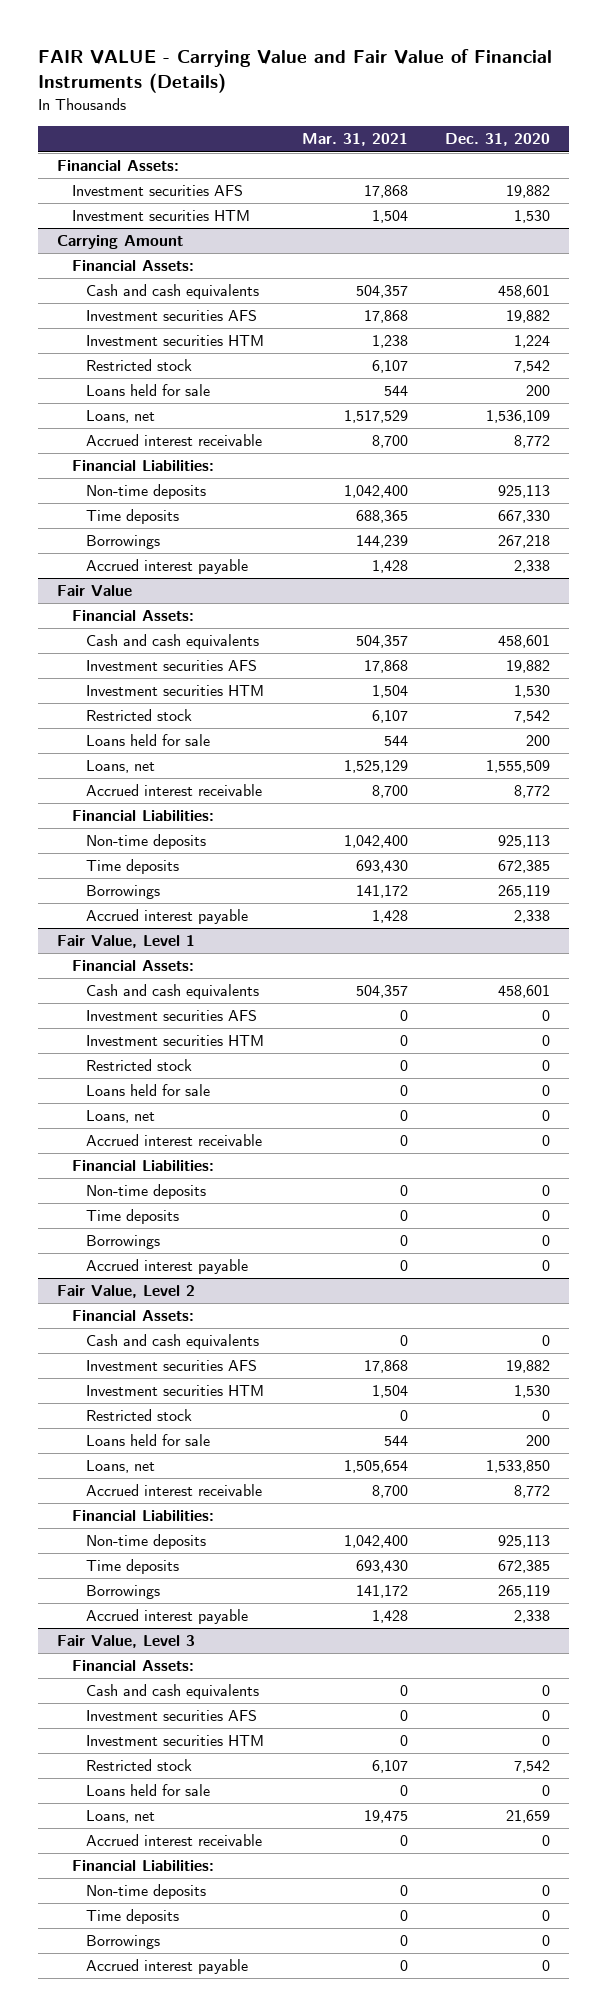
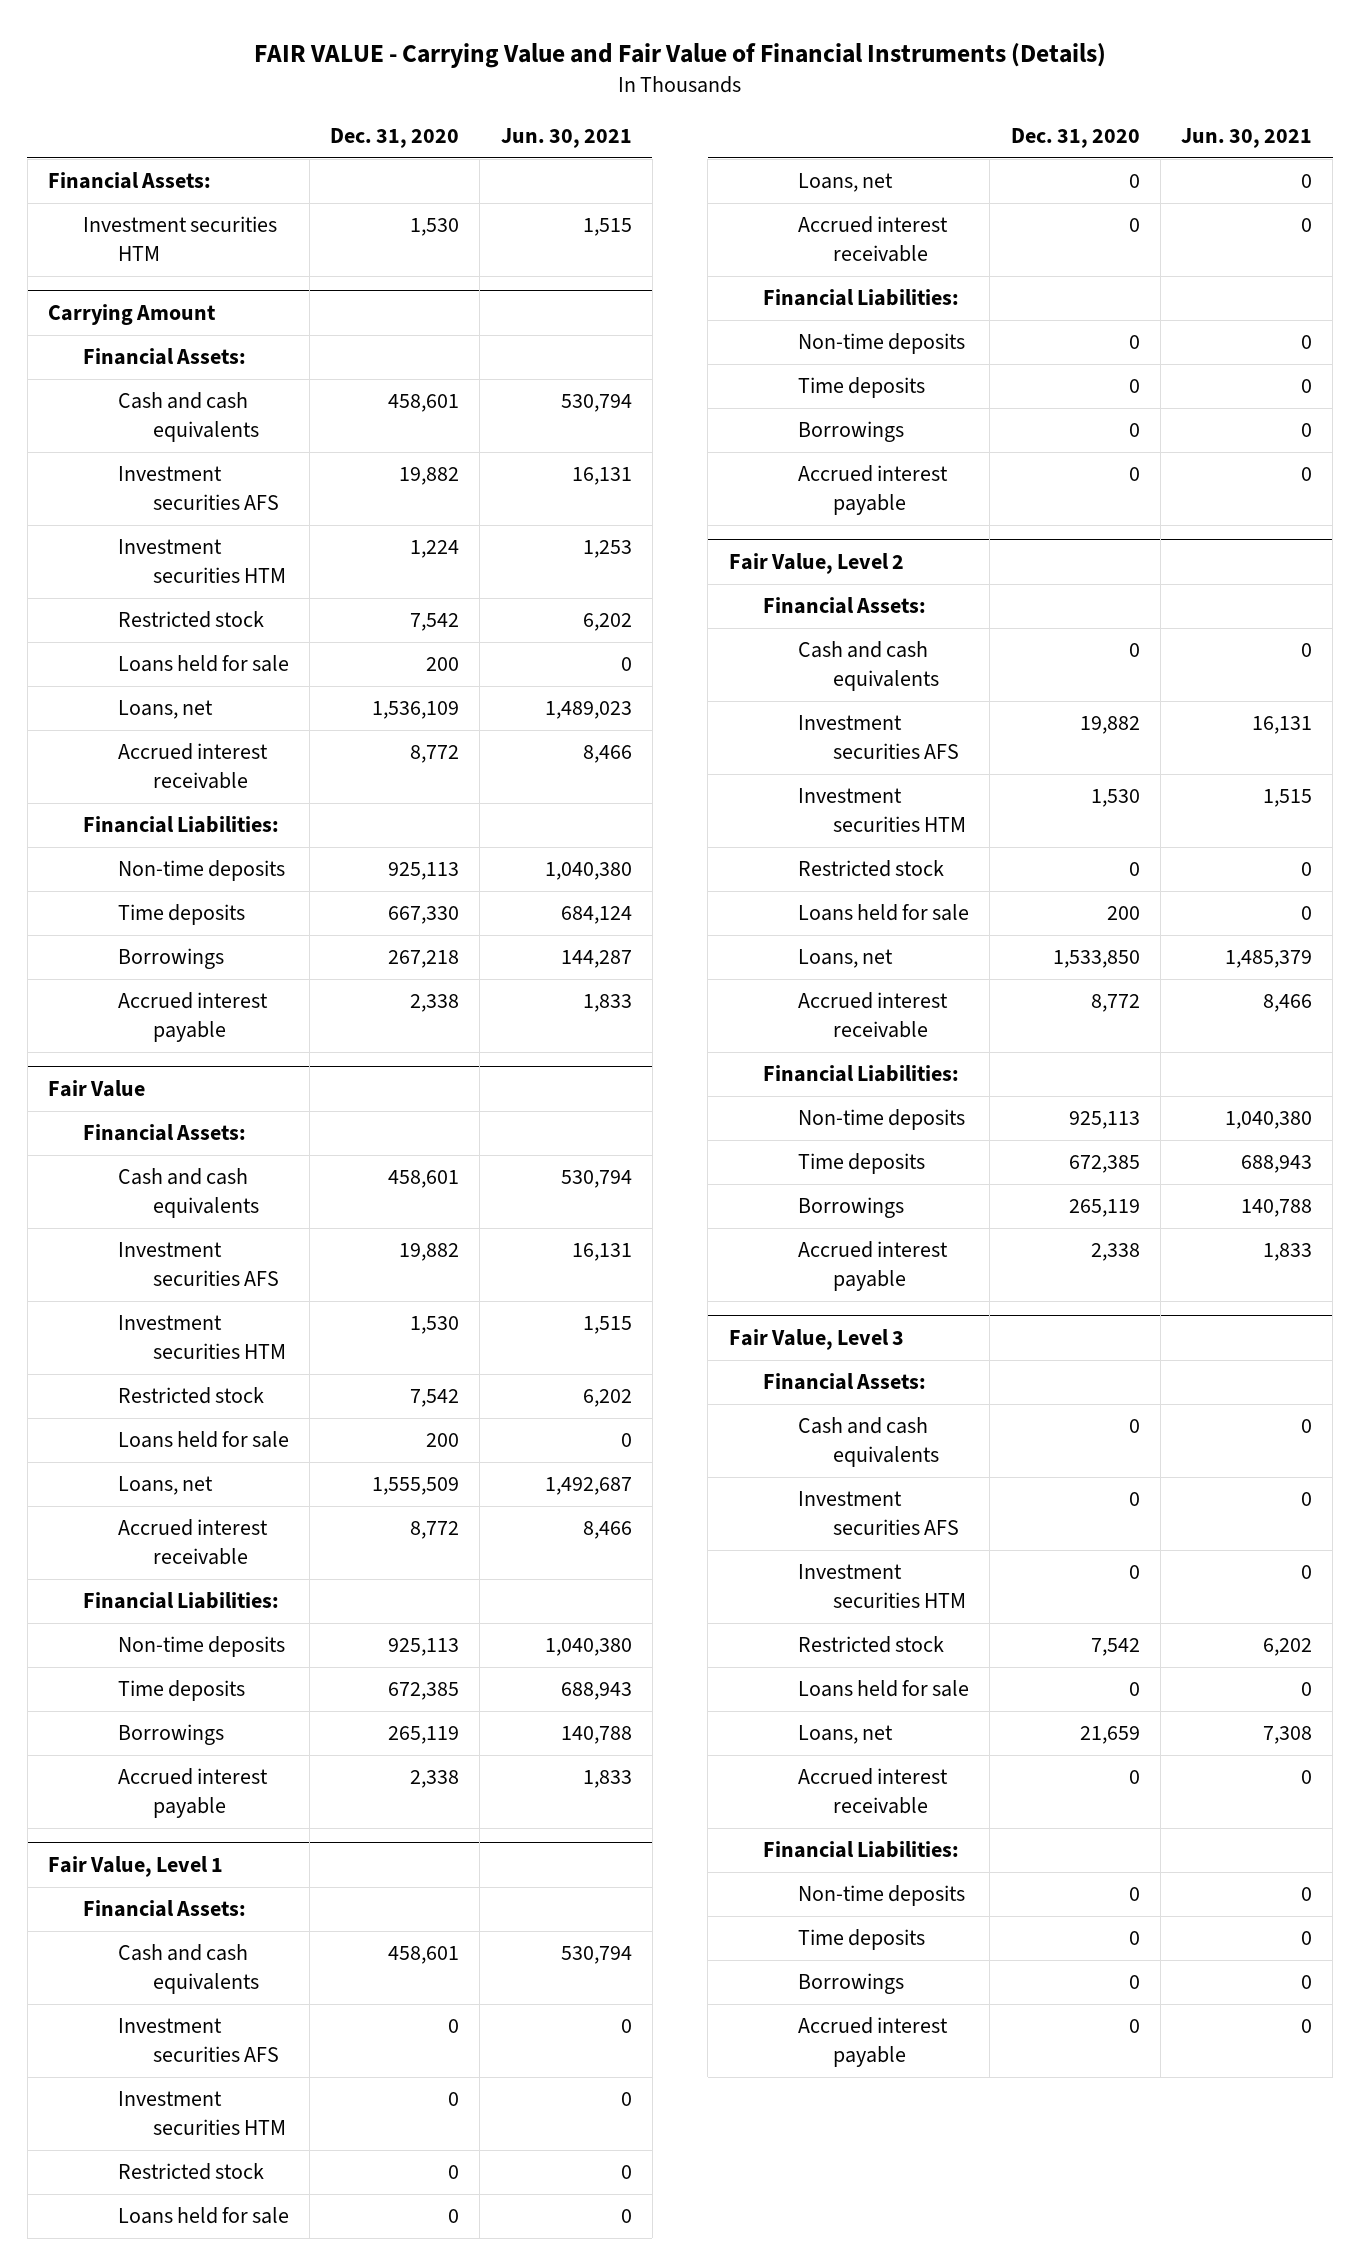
- | Mar. 31, 2021 | Dec. 31, 2020
+ | Dec. 31, 2020 | Jun. 30, 2021
- Investment securities AFS | 17,868 | 19,882

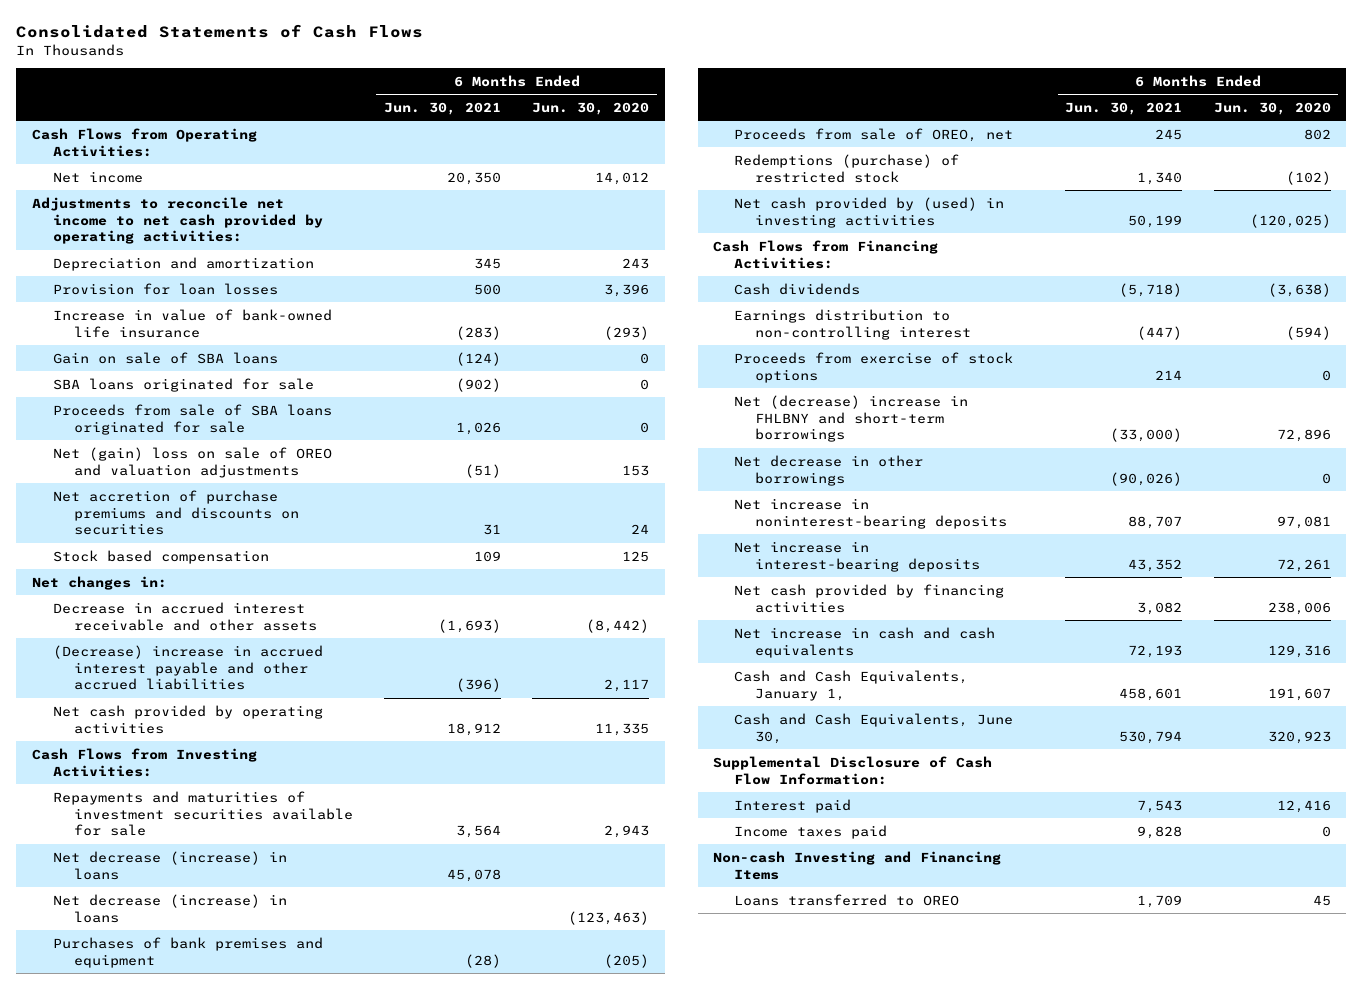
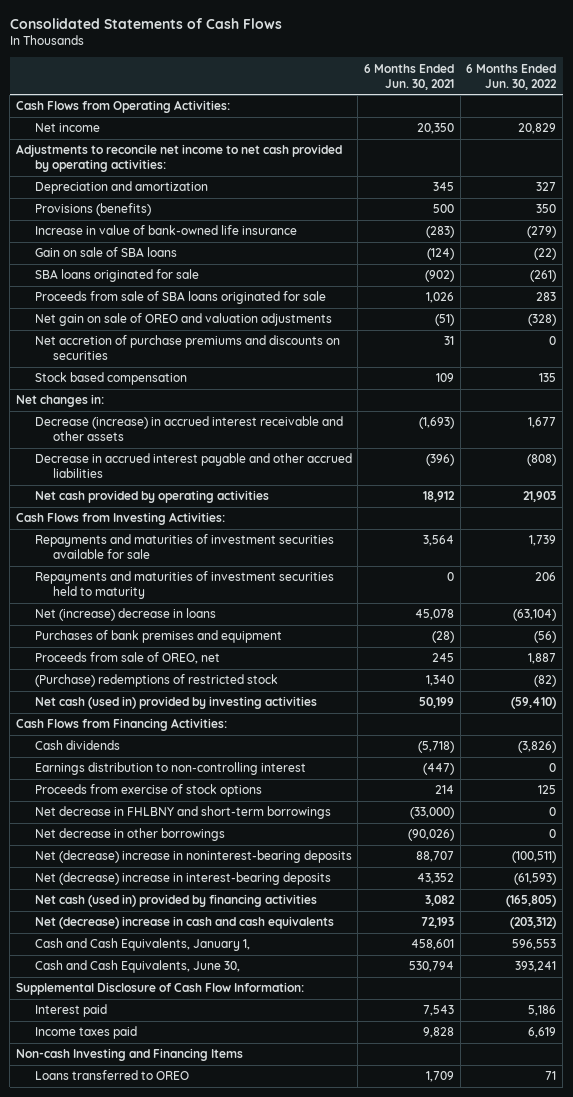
- | 6 Months Ended Jun. 30, 2021 | 6 Months Ended Jun. 30, 2020
+ | 6 Months Ended Jun. 30, 2021 | 6 Months Ended Jun. 30, 2022
- Provision for loan losses | 500 | 3,396
+ Provisions (benefits) | 500 | 350
- Net (gain) loss on sale of OREO and valuation adjustments | (51) | 153
+ Net gain on sale of OREO and valuation adjustments | (51) | (328)
- Decrease in accrued interest receivable and other assets | (1,693) | (8,442)
- (Decrease) increase in accrued interest payable and other accrued liabilities | (396) | 2,117
+ Decrease (increase) in accrued interest receivable and other assets | (1,693) | 1,677
+ Decrease in accrued interest payable and other accrued liabilities | (396) | (808)
- Net decrease (increase) in loans | 45,078 |
- Net decrease (increase) in loans | | (123,463)
+ Repayments and maturities of investment securities held to maturity | 0 | 206
+ Net (increase) decrease in loans | 45,078 | (63,104)
- Redemptions (purchase) of restricted stock | 1,340 | (102)
- Net cash provided by (used) in investing activities | 50,199 | (120,025)
+ (Purchase) redemptions of restricted stock | 1,340 | (82)
+ Net cash (used in) provided by investing activities | 50,199 | (59,410)
- Net (decrease) increase in FHLBNY and short-term borrowings | (33,000) | 72,896
+ Net decrease in FHLBNY and short-term borrowings | (33,000) | 0
- Net increase in noninterest-bearing deposits | 88,707 | 97,081
- Net increase in interest-bearing deposits | 43,352 | 72,261
- Net cash provided by financing activities | 3,082 | 238,006
- Net increase in cash and cash equivalents | 72,193 | 129,316
+ Net (decrease) increase in noninterest-bearing deposits | 88,707 | (100,511)
+ Net (decrease) increase in interest-bearing deposits | 43,352 | (61,593)
+ Net cash (used in) provided by financing activities | 3,082 | (165,805)
+ Net (decrease) increase in cash and cash equivalents | 72,193 | (203,312)

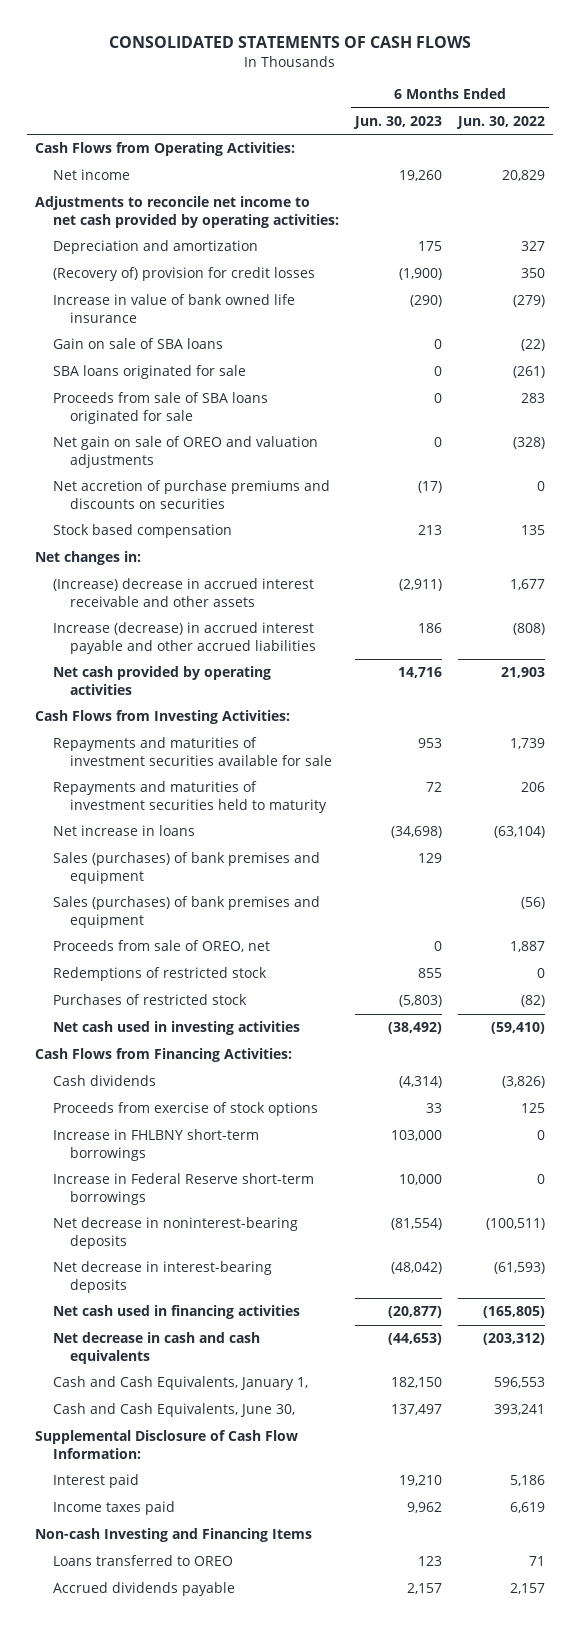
- Consolidated Statements of Cash Flows
+ CONSOLIDATED STATEMENTS OF CASH FLOWS
- | 6 Months Ended Jun. 30, 2021 | 6 Months Ended Jun. 30, 2022
+ | 6 Months Ended Jun. 30, 2023 | 6 Months Ended Jun. 30, 2022
- Provisions (benefits) | 500 | 350
- Increase in value of bank-owned life insurance | (283) | (279)
+ (Recovery of) provision for credit losses | (1,900) | 350
+ Increase in value of bank owned life insurance | (290) | (279)
- Decrease (increase) in accrued interest receivable and other assets | (1,693) | 1,677
- Decrease in accrued interest payable and other accrued liabilities | (396) | (808)
+ (Increase) decrease in accrued interest receivable and other assets | (2,911) | 1,677
+ Increase (decrease) in accrued interest payable and other accrued liabilities | 186 | (808)
- Net (increase) decrease in loans | 45,078 | (63,104)
- Purchases of bank premises and equipment | (28) | (56)
+ Net increase in loans | (34,698) | (63,104)
+ Sales (purchases) of bank premises and equipment | 129 |
+ Sales (purchases) of bank premises and equipment | | (56)
- (Purchase) redemptions of restricted stock | 1,340 | (82)
- Net cash (used in) provided by investing activities | 50,199 | (59,410)
+ Redemptions of restricted stock | 855 | 0
+ Purchases of restricted stock | (5,803) | (82)
+ Net cash used in investing activities | (38,492) | (59,410)
- Earnings distribution to non-controlling interest | (447) | 0
- Net decrease in FHLBNY and short-term borrowings | (33,000) | 0
- Net decrease in other borrowings | (90,026) | 0
- Net (decrease) increase in noninterest-bearing deposits | 88,707 | (100,511)
- Net (decrease) increase in interest-bearing deposits | 43,352 | (61,593)
- Net cash (used in) provided by financing activities | 3,082 | (165,805)
- Net (decrease) increase in cash and cash equivalents | 72,193 | (203,312)
+ Increase in FHLBNY short-term borrowings | 103,000 | 0
+ Increase in Federal Reserve short-term borrowings | 10,000 | 0
+ Net decrease in noninterest-bearing deposits | (81,554) | (100,511)
+ Net decrease in interest-bearing deposits | (48,042) | (61,593)
+ Net cash used in financing activities | (20,877) | (165,805)
+ Net decrease in cash and cash equivalents | (44,653) | (203,312)
+ Accrued dividends payable | 2,157 | 2,157

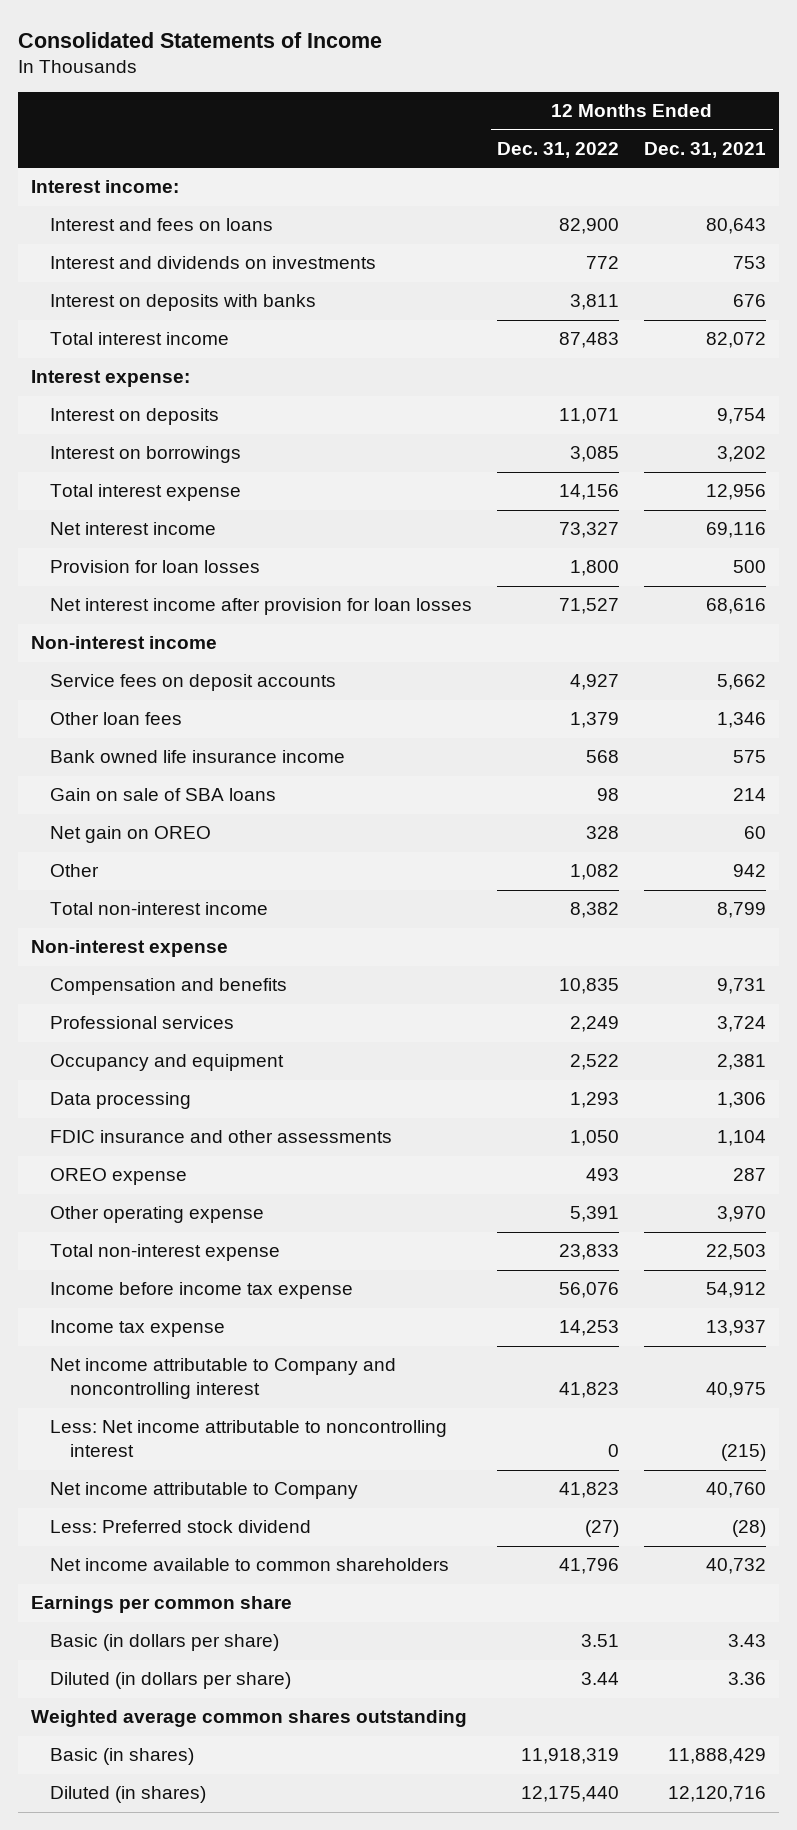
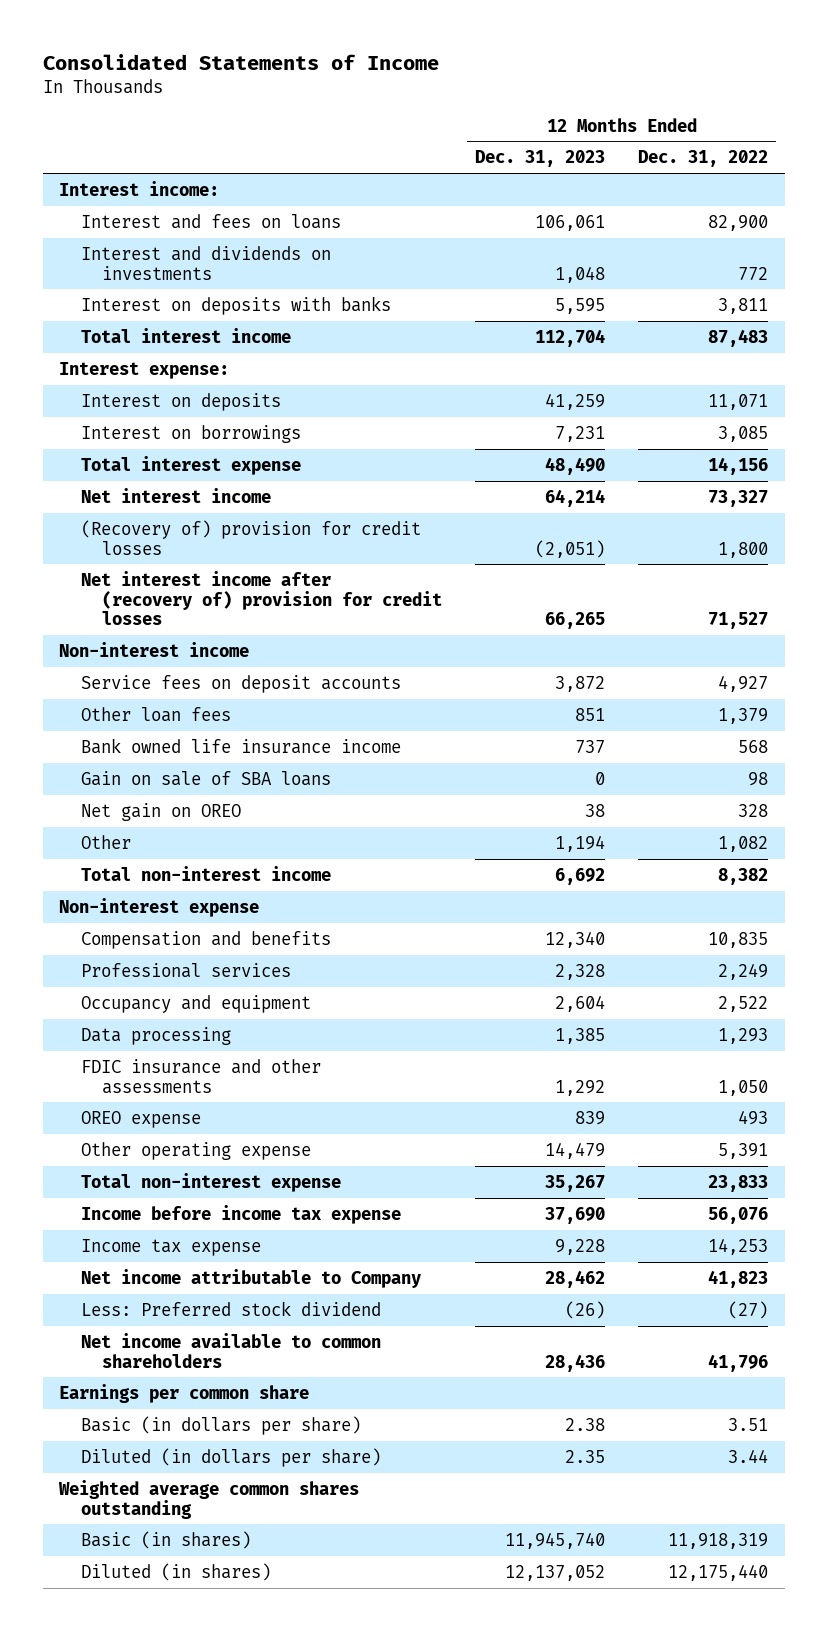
- | 12 Months Ended Dec. 31, 2022 | 12 Months Ended Dec. 31, 2021
+ | 12 Months Ended Dec. 31, 2023 | 12 Months Ended Dec. 31, 2022
- Provision for loan losses | 1,800 | 500
- Net interest income after provision for loan losses | 71,527 | 68,616
+ (Recovery of) provision for credit losses | (2,051) | 1,800
+ Net interest income after (recovery of) provision for credit losses | 66,265 | 71,527
- Net income attributable to Company and noncontrolling interest | 41,823 | 40,975
- Less: Net income attributable to noncontrolling interest | 0 | (215)

